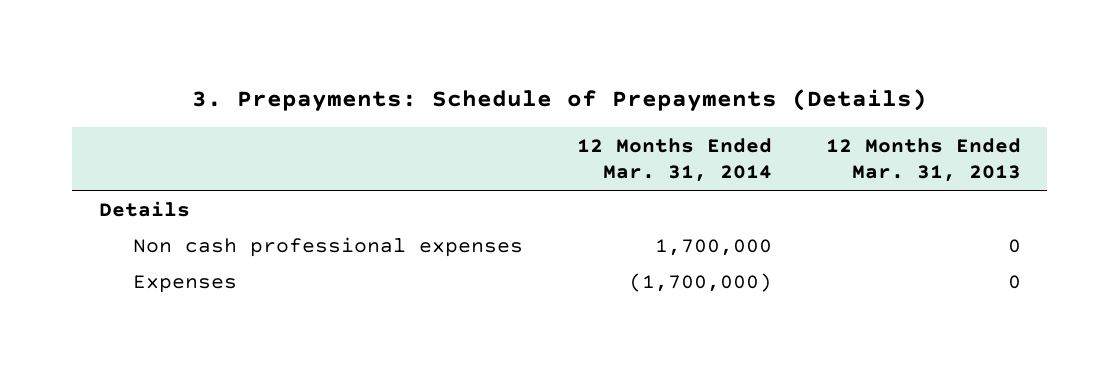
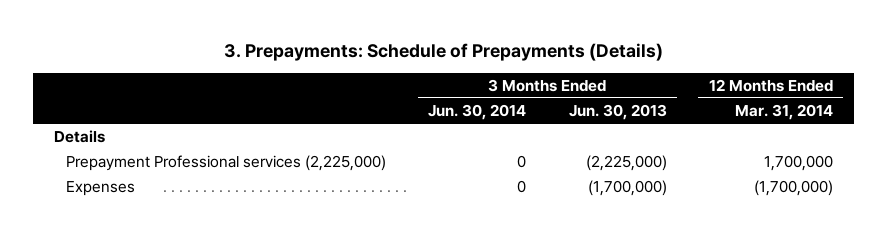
- | 12 Months Ended Mar. 31, 2014 | 12 Months Ended Mar. 31, 2013
+ | 3 Months Ended Jun. 30, 2014 | 3 Months Ended Jun. 30, 2013 | 12 Months Ended Mar. 31, 2014
- Non cash professional expenses | 1,700,000 | 0
+ Prepayment Professional services (2,225,000) | 0 | (2,225,000) | 1,700,000

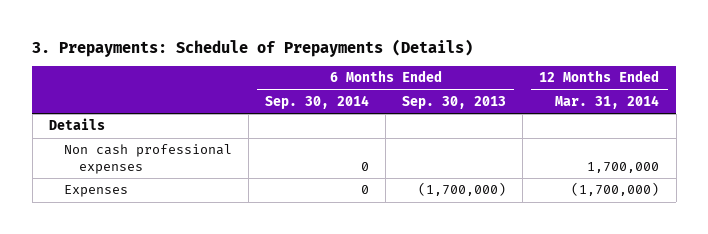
- | 3 Months Ended Jun. 30, 2014 | 3 Months Ended Jun. 30, 2013 | 12 Months Ended Mar. 31, 2014
+ | 6 Months Ended Sep. 30, 2014 | 6 Months Ended Sep. 30, 2013 | 12 Months Ended Mar. 31, 2014
- Prepayment Professional services (2,225,000) | 0 | (2,225,000) | 1,700,000
+ Non cash professional expenses | 0 | | 1,700,000

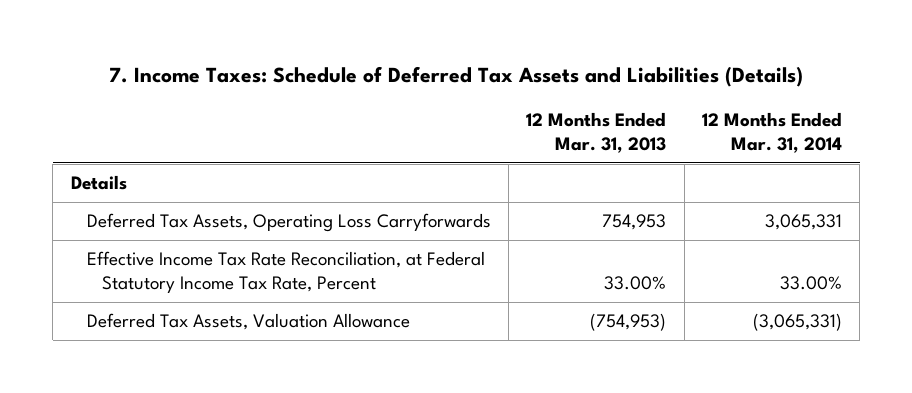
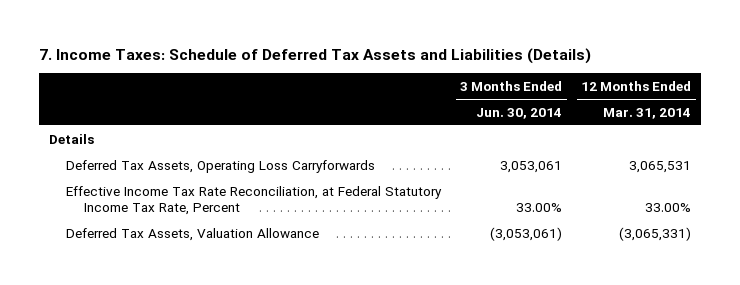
- | 12 Months Ended Mar. 31, 2013 | 12 Months Ended Mar. 31, 2014
+ | 3 Months Ended Jun. 30, 2014 | 12 Months Ended Mar. 31, 2014
- Deferred Tax Assets, Operating Loss Carryforwards | 754,953 | 3,065,331
+ Deferred Tax Assets, Operating Loss Carryforwards | 3,053,061 | 3,065,531

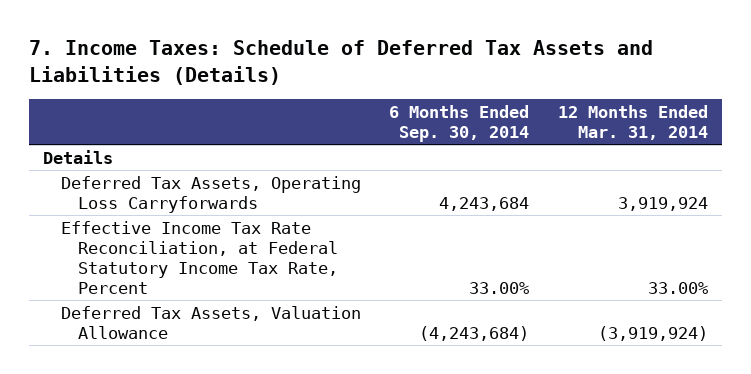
- | 3 Months Ended Jun. 30, 2014 | 12 Months Ended Mar. 31, 2014
+ | 6 Months Ended Sep. 30, 2014 | 12 Months Ended Mar. 31, 2014
- Deferred Tax Assets, Operating Loss Carryforwards | 3,053,061 | 3,065,531
+ Deferred Tax Assets, Operating Loss Carryforwards | 4,243,684 | 3,919,924
- Deferred Tax Assets, Valuation Allowance | (3,053,061) | (3,065,331)
+ Deferred Tax Assets, Valuation Allowance | (4,243,684) | (3,919,924)

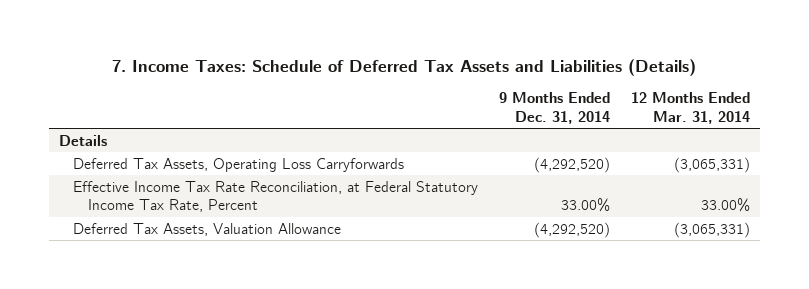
- | 6 Months Ended Sep. 30, 2014 | 12 Months Ended Mar. 31, 2014
+ | 9 Months Ended Dec. 31, 2014 | 12 Months Ended Mar. 31, 2014
- Deferred Tax Assets, Operating Loss Carryforwards | 4,243,684 | 3,919,924
+ Deferred Tax Assets, Operating Loss Carryforwards | (4,292,520) | (3,065,331)
- Deferred Tax Assets, Valuation Allowance | (4,243,684) | (3,919,924)
+ Deferred Tax Assets, Valuation Allowance | (4,292,520) | (3,065,331)

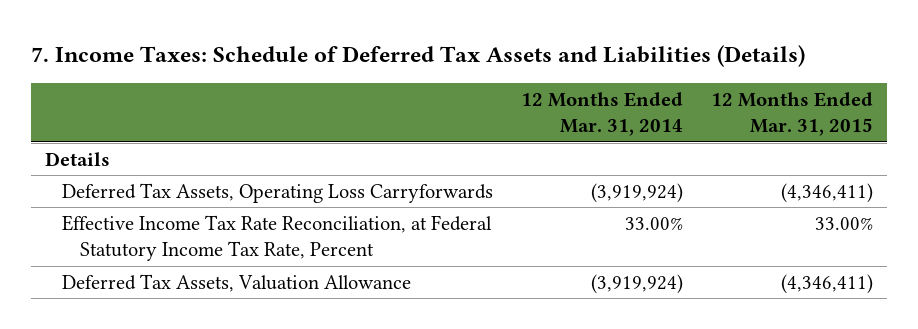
- | 9 Months Ended Dec. 31, 2014 | 12 Months Ended Mar. 31, 2014
+ | 12 Months Ended Mar. 31, 2014 | 12 Months Ended Mar. 31, 2015
- Deferred Tax Assets, Operating Loss Carryforwards | (4,292,520) | (3,065,331)
+ Deferred Tax Assets, Operating Loss Carryforwards | (3,919,924) | (4,346,411)
- Deferred Tax Assets, Valuation Allowance | (4,292,520) | (3,065,331)
+ Deferred Tax Assets, Valuation Allowance | (3,919,924) | (4,346,411)

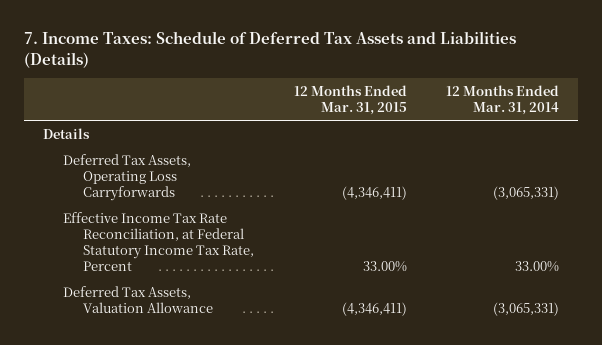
- | 12 Months Ended Mar. 31, 2014 | 12 Months Ended Mar. 31, 2015
+ | 12 Months Ended Mar. 31, 2015 | 12 Months Ended Mar. 31, 2014
- Deferred Tax Assets, Operating Loss Carryforwards | (3,919,924) | (4,346,411)
+ Deferred Tax Assets, Operating Loss Carryforwards | (4,346,411) | (3,065,331)
- Deferred Tax Assets, Valuation Allowance | (3,919,924) | (4,346,411)
+ Deferred Tax Assets, Valuation Allowance | (4,346,411) | (3,065,331)

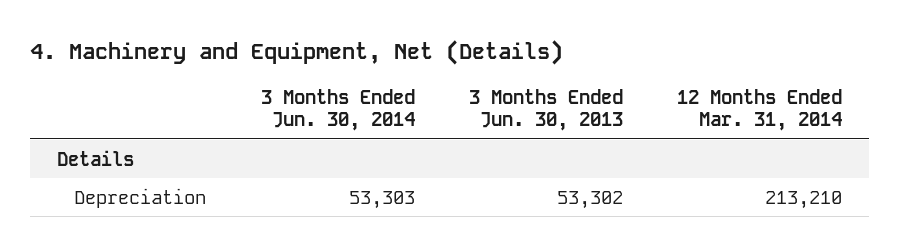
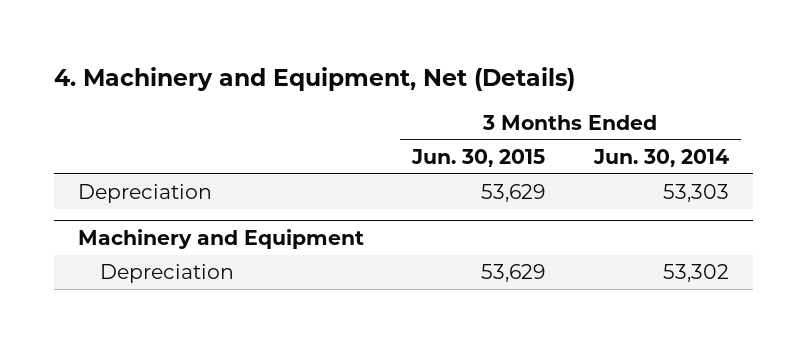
- | 3 Months Ended Jun. 30, 2014 | 3 Months Ended Jun. 30, 2013 | 12 Months Ended Mar. 31, 2014
+ | 3 Months Ended Jun. 30, 2015 | 3 Months Ended Jun. 30, 2014
- Details
+ Machinery and Equipment
+ Depreciation | 53,629 | 53,302

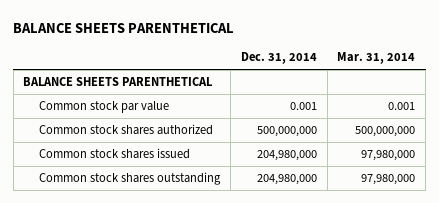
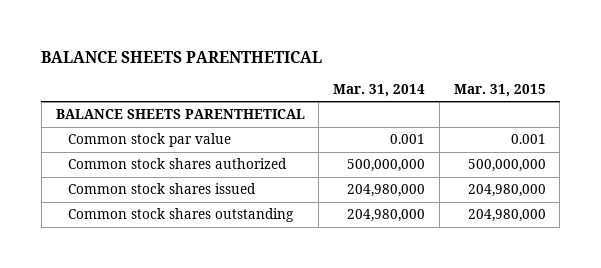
- | Dec. 31, 2014 | Mar. 31, 2014
+ | Mar. 31, 2014 | Mar. 31, 2015
- Common stock shares issued | 204,980,000 | 97,980,000
- Common stock shares outstanding | 204,980,000 | 97,980,000
+ Common stock shares issued | 204,980,000 | 204,980,000
+ Common stock shares outstanding | 204,980,000 | 204,980,000

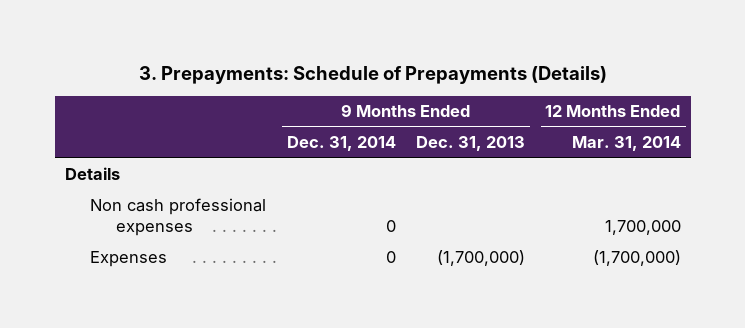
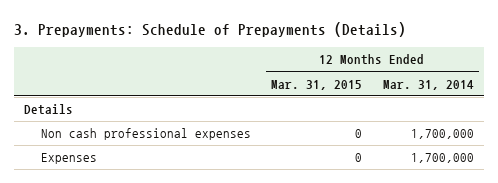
- | 9 Months Ended Dec. 31, 2014 | 9 Months Ended Dec. 31, 2013 | 12 Months Ended Mar. 31, 2014
+ | 12 Months Ended Mar. 31, 2015 | 12 Months Ended Mar. 31, 2014
- Expenses | 0 | (1,700,000) | (1,700,000)
+ Expenses | 0 | 1,700,000

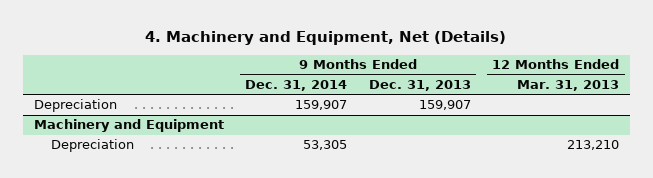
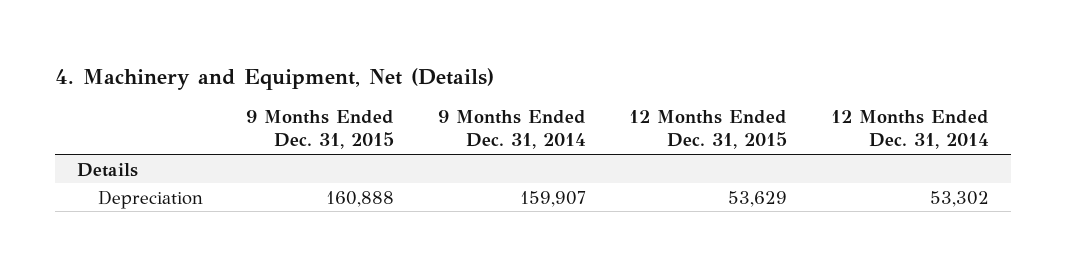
- | 9 Months Ended Dec. 31, 2014 | 9 Months Ended Dec. 31, 2013 | 12 Months Ended Mar. 31, 2013
+ | 9 Months Ended Dec. 31, 2015 | 9 Months Ended Dec. 31, 2014 | 12 Months Ended Dec. 31, 2015 | 12 Months Ended Dec. 31, 2014
+ Details
- Machinery and Equipment
- Depreciation | 53,305 | | 213,210

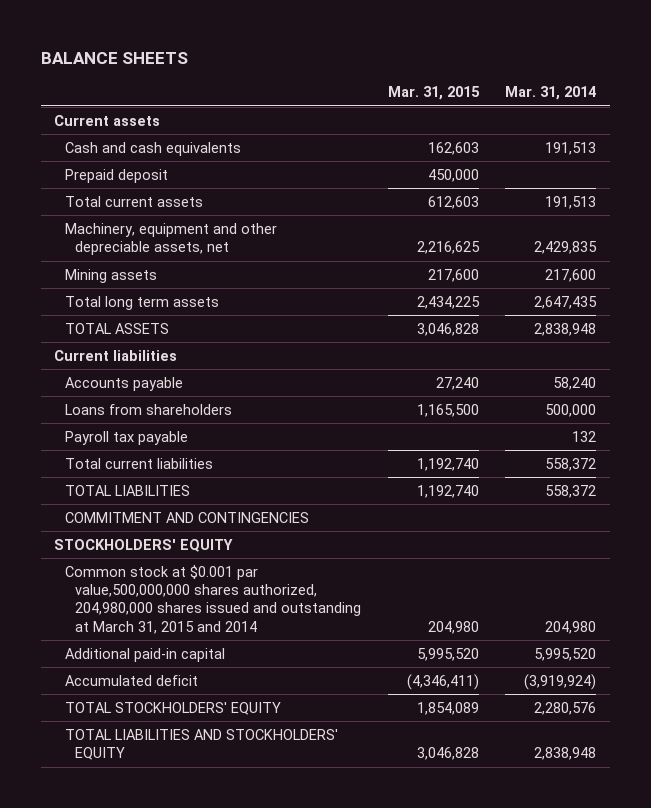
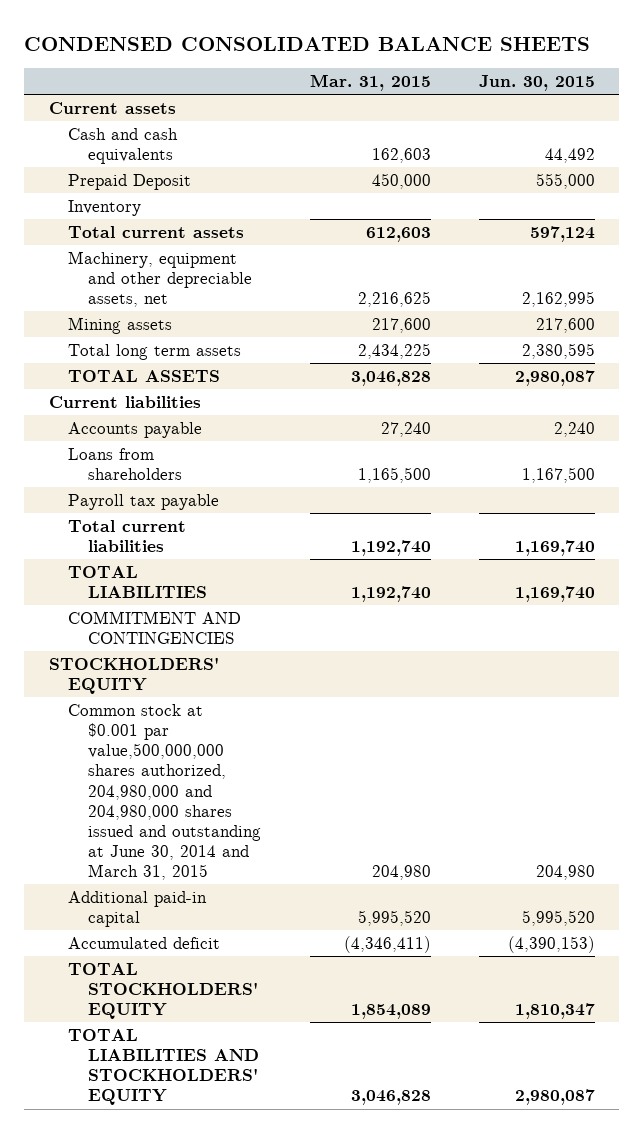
- BALANCE SHEETS
+ CONDENSED CONSOLIDATED BALANCE SHEETS
- | Mar. 31, 2015 | Mar. 31, 2014
+ | Mar. 31, 2015 | Jun. 30, 2015
- Prepaid deposit | 450,000 |
+ Prepaid Deposit | 450,000 | 555,000
+ Inventory
- Common stock at $0.001 par value,500,000,000 shares authorized, 204,980,000 shares issued and outstanding at March 31, 2015 and 2014 | 204,980 | 204,980
+ Common stock at $0.001 par value,500,000,000 shares authorized, 204,980,000 and 204,980,000 shares issued and outstanding at June 30, 2014 and March 31, 2015 | 204,980 | 204,980

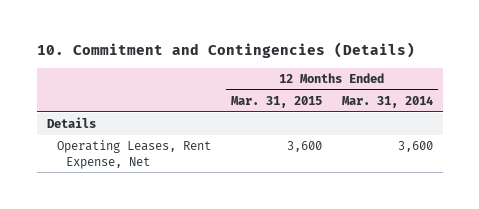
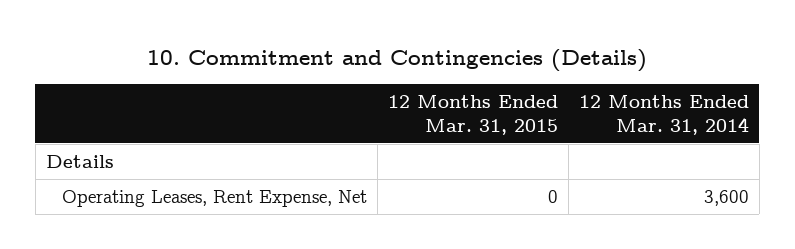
- Operating Leases, Rent Expense, Net | 3,600 | 3,600
+ Operating Leases, Rent Expense, Net | 0 | 3,600

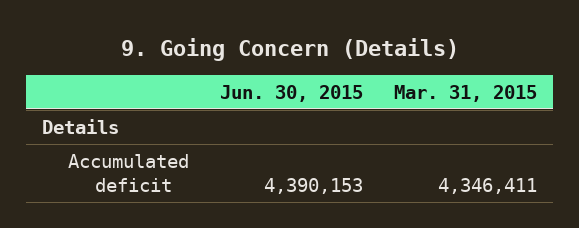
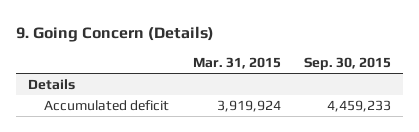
- | Jun. 30, 2015 | Mar. 31, 2015
+ | Mar. 31, 2015 | Sep. 30, 2015
- Accumulated deficit | 4,390,153 | 4,346,411
+ Accumulated deficit | 3,919,924 | 4,459,233

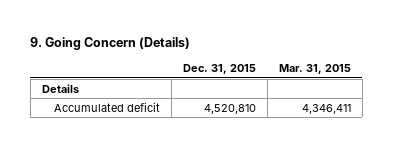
- | Mar. 31, 2015 | Sep. 30, 2015
+ | Dec. 31, 2015 | Mar. 31, 2015
- Accumulated deficit | 3,919,924 | 4,459,233
+ Accumulated deficit | 4,520,810 | 4,346,411

